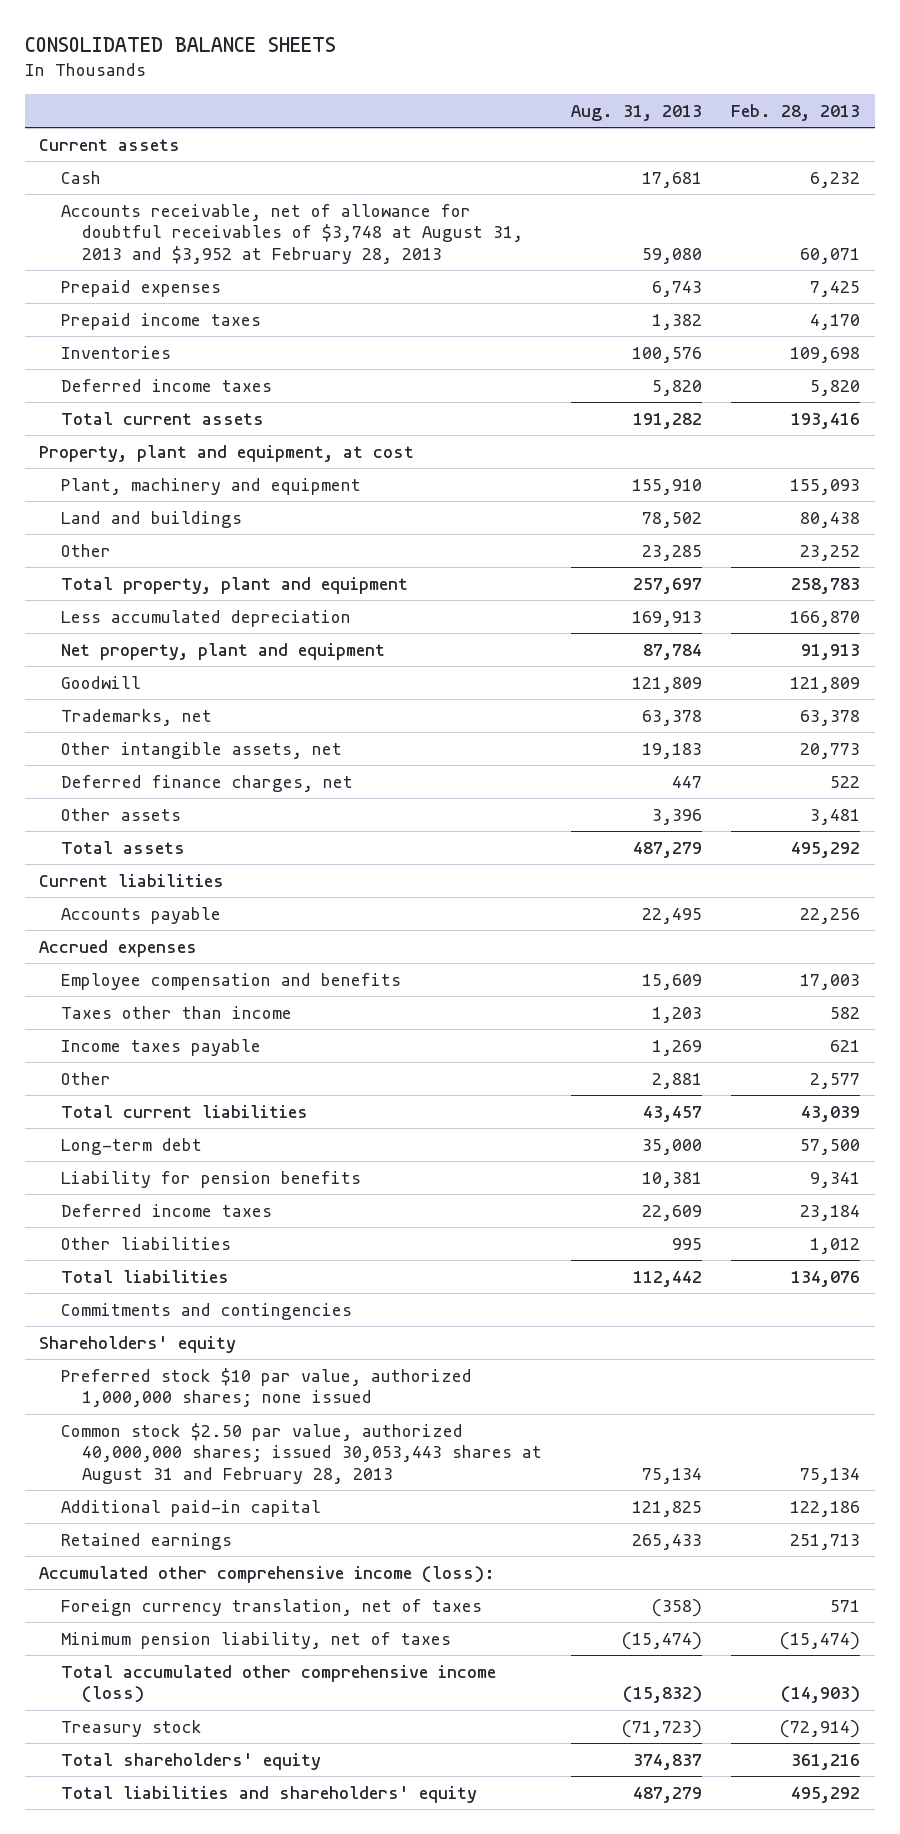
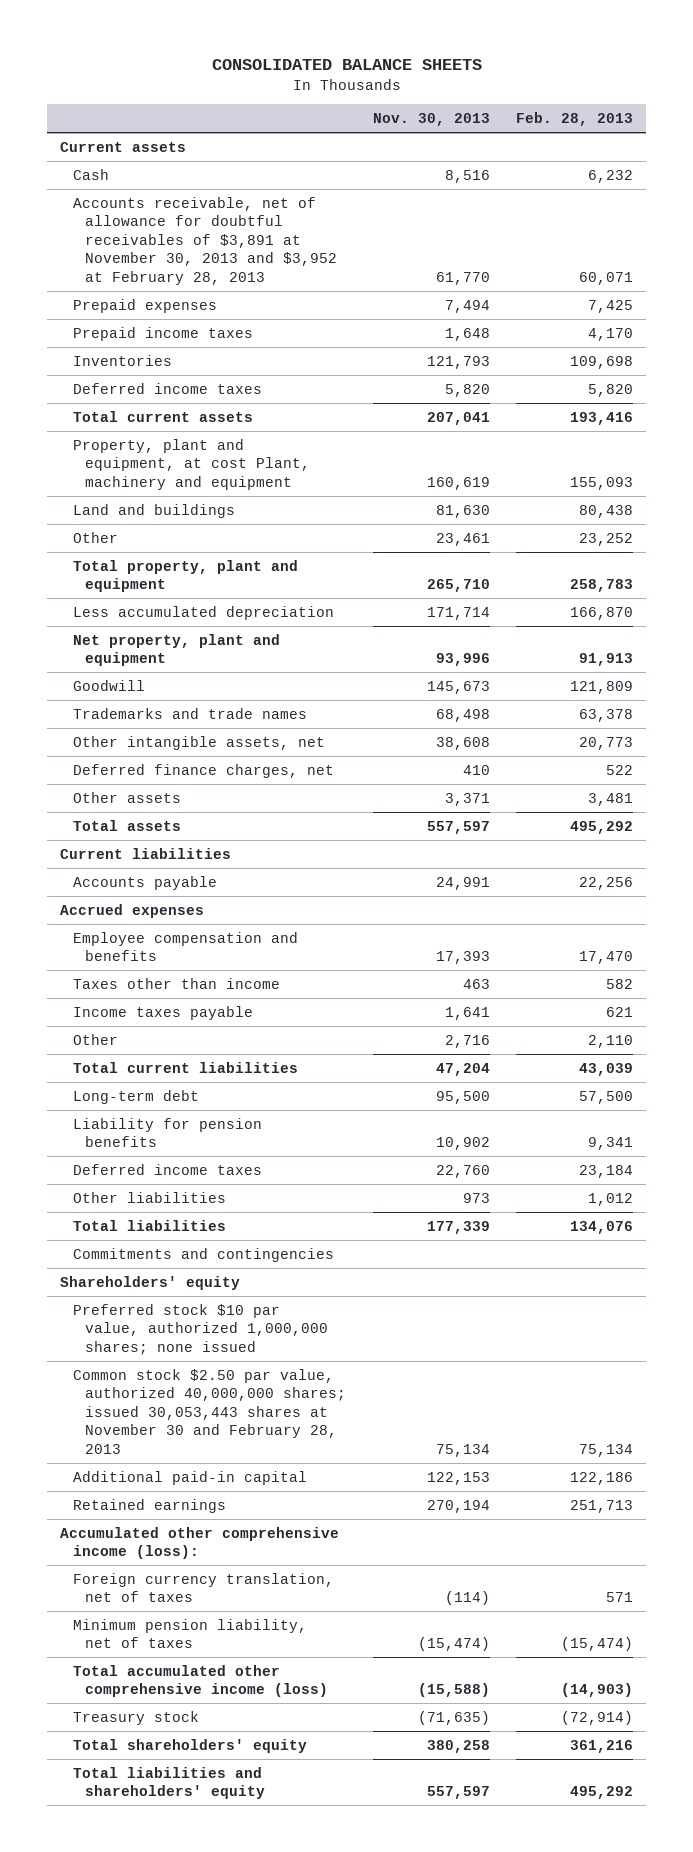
- | Aug. 31, 2013 | Feb. 28, 2013
+ | Nov. 30, 2013 | Feb. 28, 2013
- Accounts receivable, net of allowance for doubtful receivables of $3,748 at August 31, 2013 and $3,952 at February 28, 2013 | 59,080 | 60,071
+ Accounts receivable, net of allowance for doubtful receivables of $3,891 at November 30, 2013 and $3,952 at February 28, 2013 | 61,770 | 60,071
- Property, plant and equipment, at cost
- Plant, machinery and equipment | 155,910 | 155,093
+ Property, plant and equipment, at cost Plant, machinery and equipment | 160,619 | 155,093
- Trademarks, net | 63,378 | 63,378
+ Trademarks and trade names | 68,498 | 63,378
- Employee compensation and benefits | 15,609 | 17,003
+ Employee compensation and benefits | 17,393 | 17,470
- Other | 2,881 | 2,577
+ Other | 2,716 | 2,110
- Common stock $2.50 par value, authorized 40,000,000 shares; issued 30,053,443 shares at August 31 and February 28, 2013 | 75,134 | 75,134
+ Common stock $2.50 par value, authorized 40,000,000 shares; issued 30,053,443 shares at November 30 and February 28, 2013 | 75,134 | 75,134

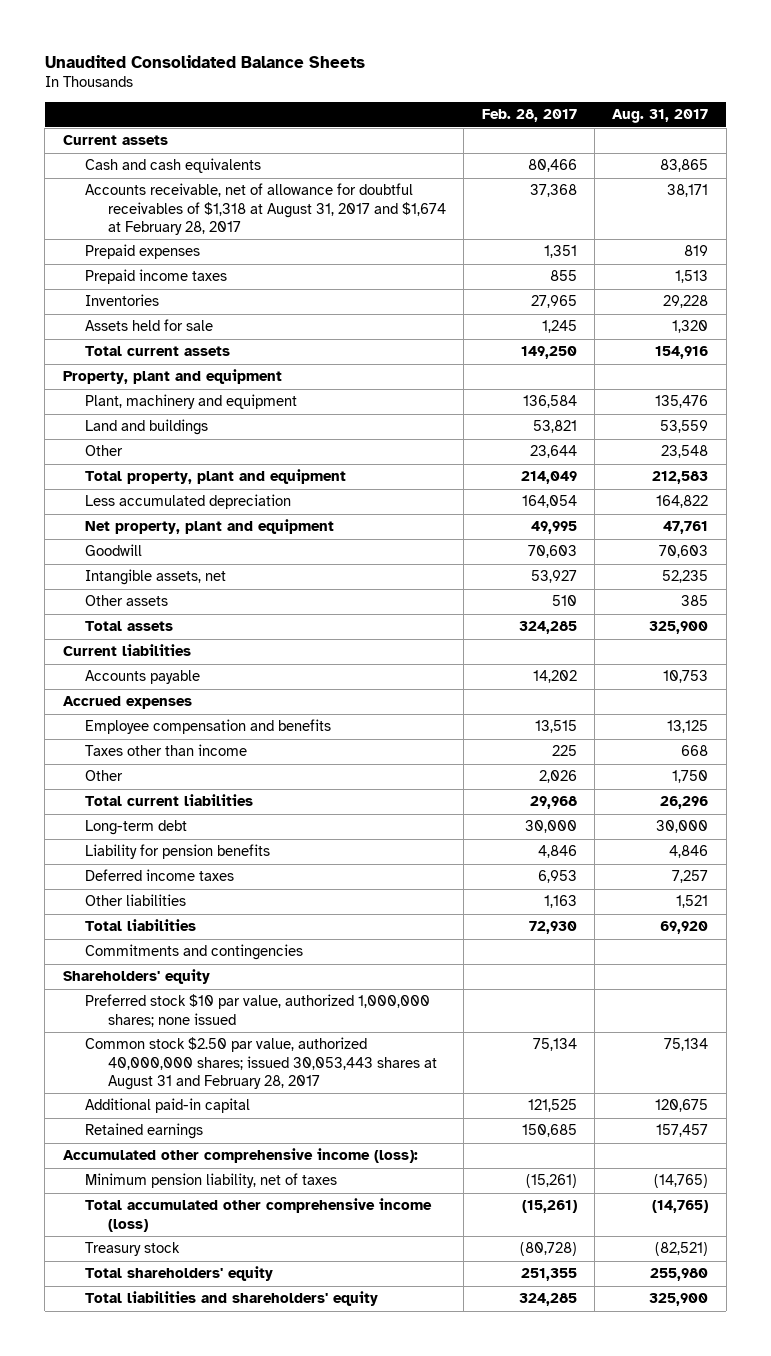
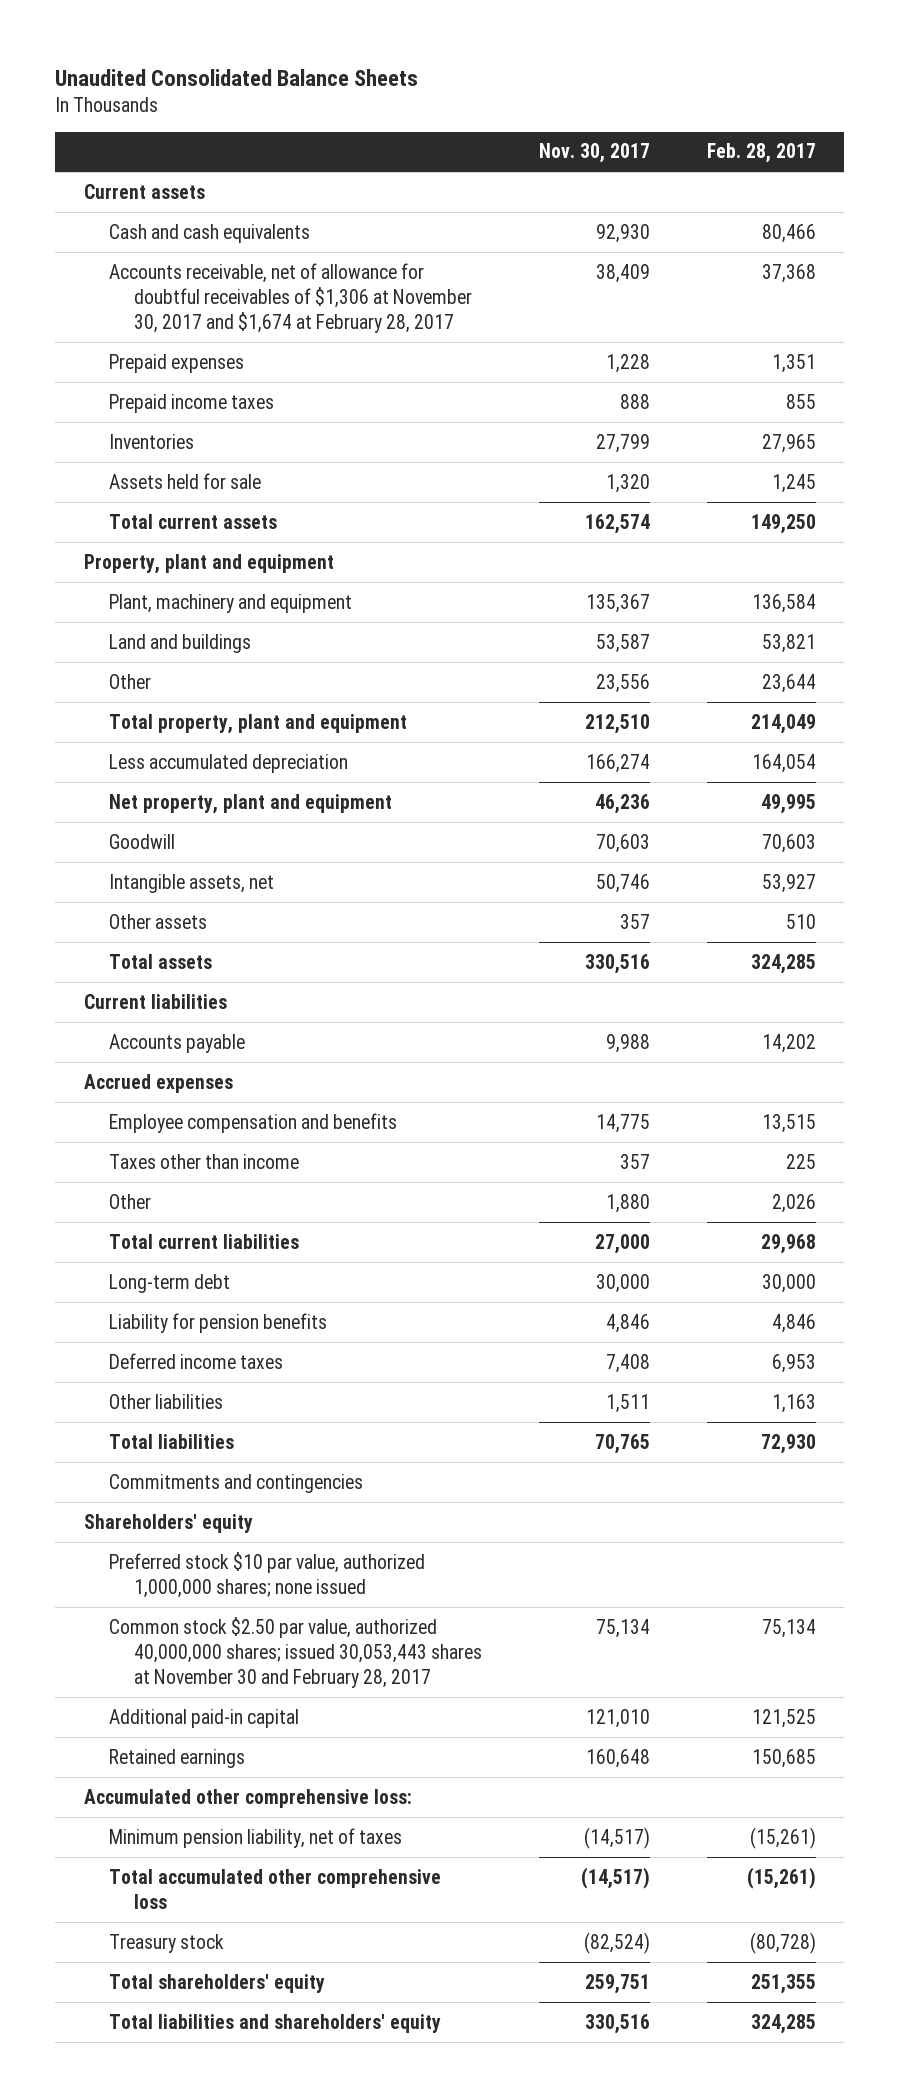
- | Feb. 28, 2017 | Aug. 31, 2017
+ | Nov. 30, 2017 | Feb. 28, 2017
- Accounts receivable, net of allowance for doubtful receivables of $1,318 at August 31, 2017 and $1,674 at February 28, 2017 | 37,368 | 38,171
+ Accounts receivable, net of allowance for doubtful receivables of $1,306 at November 30, 2017 and $1,674 at February 28, 2017 | 38,409 | 37,368
- Common stock $2.50 par value, authorized 40,000,000 shares; issued 30,053,443 shares at August 31 and February 28, 2017 | 75,134 | 75,134
+ Common stock $2.50 par value, authorized 40,000,000 shares; issued 30,053,443 shares at November 30 and February 28, 2017 | 75,134 | 75,134
- Accumulated other comprehensive income (loss):
+ Accumulated other comprehensive loss:
- Total accumulated other comprehensive income (loss) | (15,261) | (14,765)
+ Total accumulated other comprehensive loss | (14,517) | (15,261)

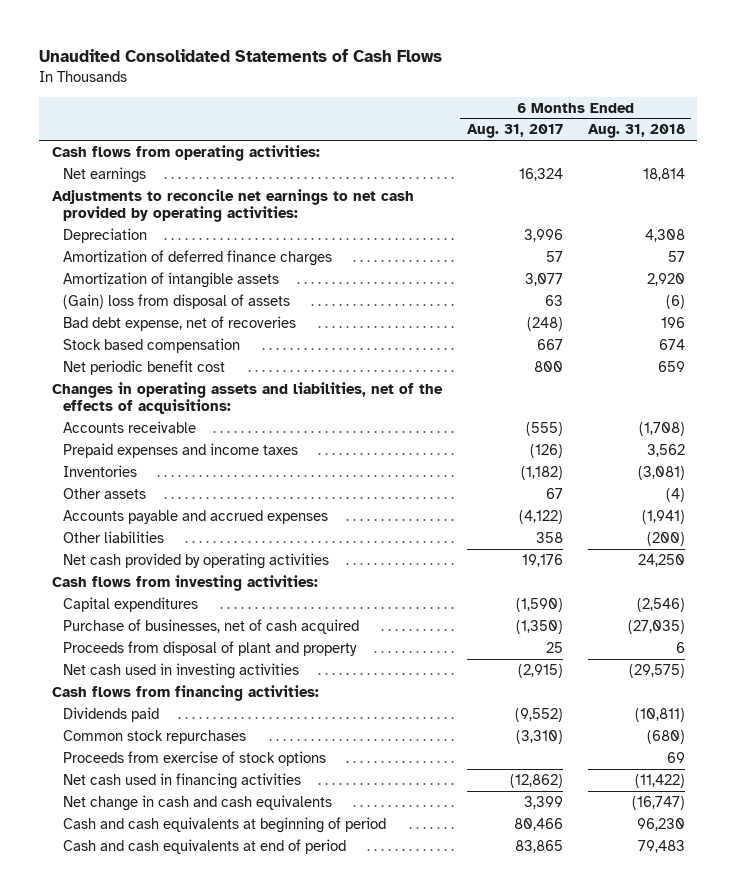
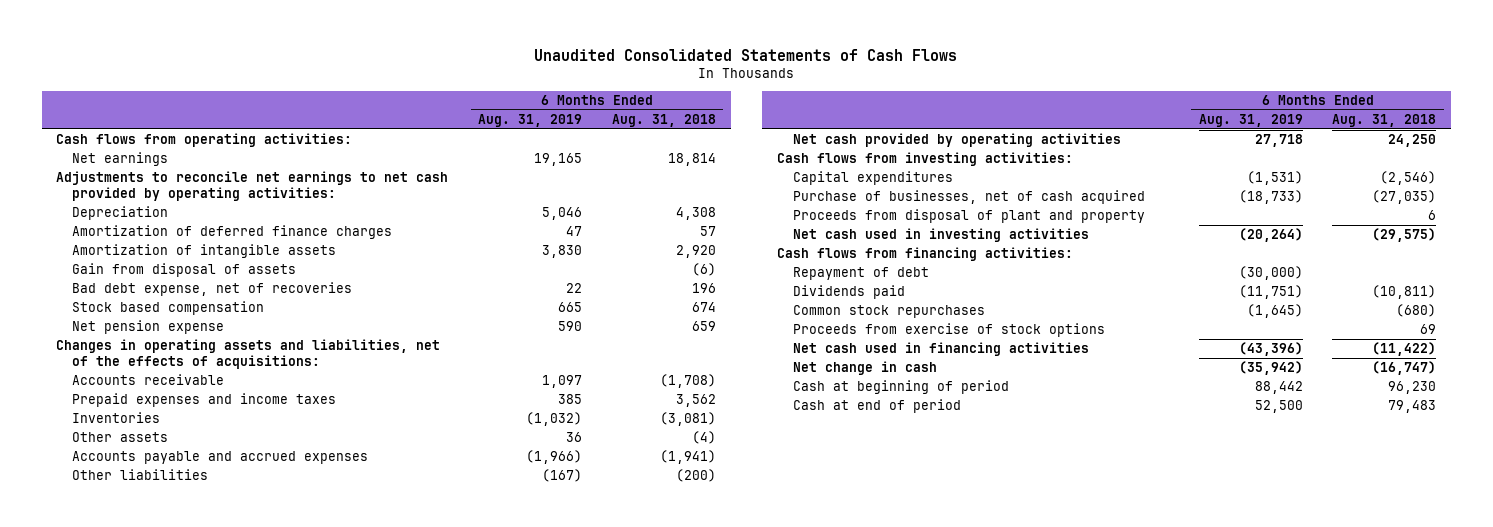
- | 6 Months Ended Aug. 31, 2017 | 6 Months Ended Aug. 31, 2018
+ | 6 Months Ended Aug. 31, 2019 | 6 Months Ended Aug. 31, 2018
- (Gain) loss from disposal of assets | 63 | (6)
+ Gain from disposal of assets | | (6)
- Net periodic benefit cost | 800 | 659
+ Net pension expense | 590 | 659
+ Repayment of debt | (30,000) |
- Net change in cash and cash equivalents | 3,399 | (16,747)
- Cash and cash equivalents at beginning of period | 80,466 | 96,230
- Cash and cash equivalents at end of period | 83,865 | 79,483
+ Net change in cash | (35,942) | (16,747)
+ Cash at beginning of period | 88,442 | 96,230
+ Cash at end of period | 52,500 | 79,483

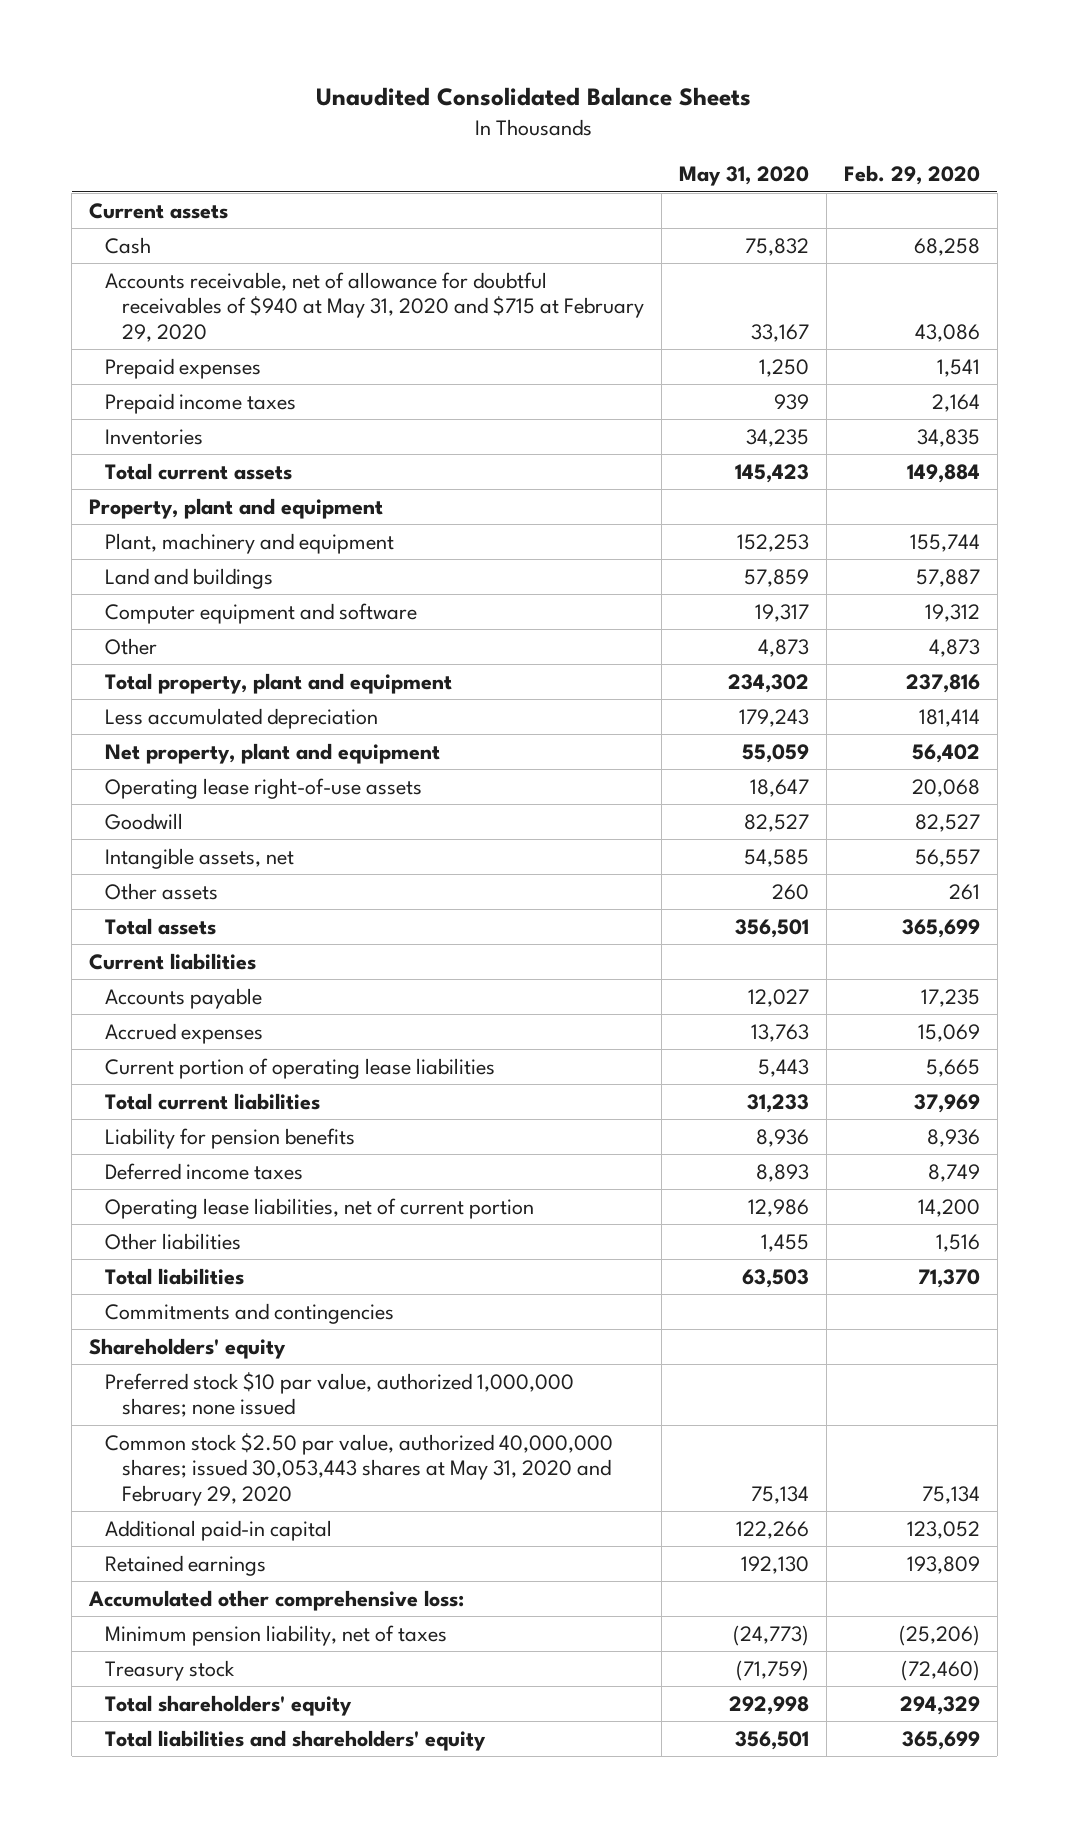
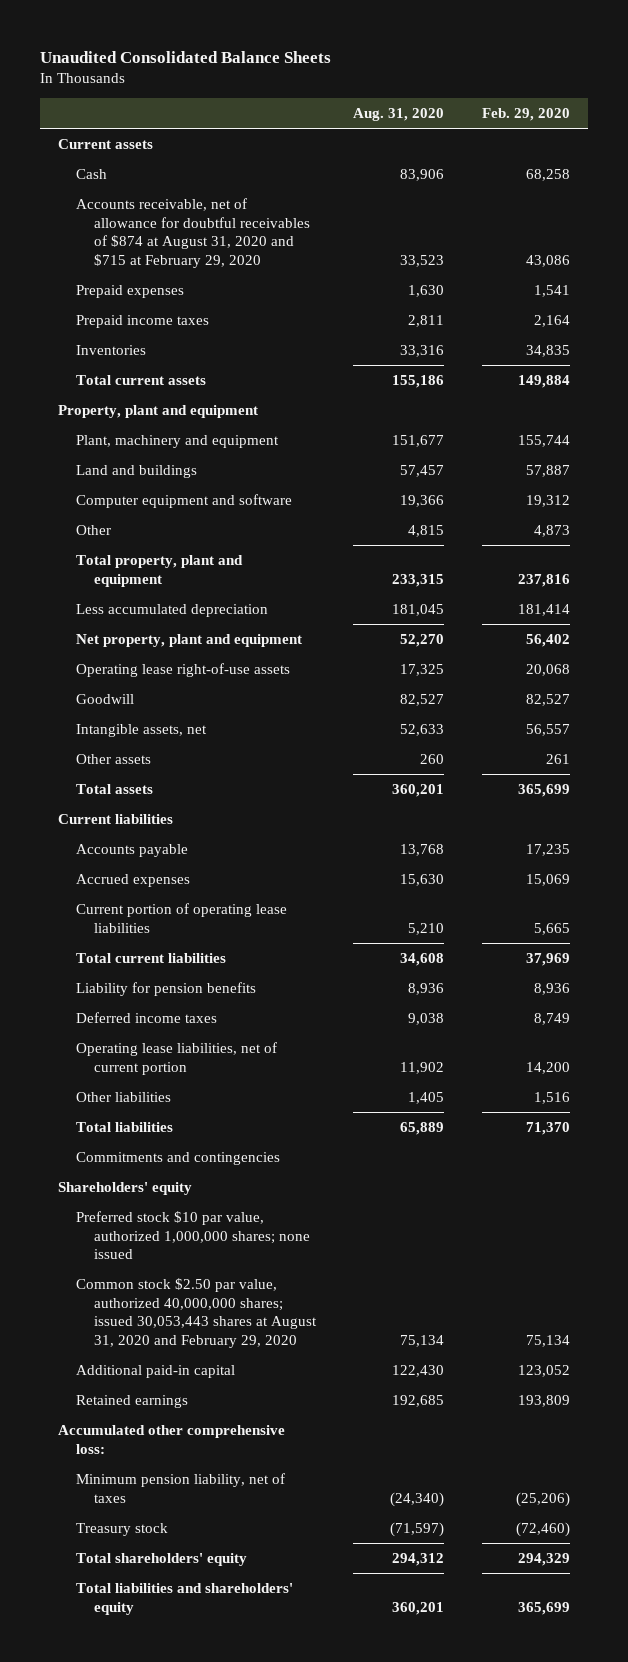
- | May 31, 2020 | Feb. 29, 2020
+ | Aug. 31, 2020 | Feb. 29, 2020
- Accounts receivable, net of allowance for doubtful receivables of $940 at May 31, 2020 and $715 at February 29, 2020 | 33,167 | 43,086
+ Accounts receivable, net of allowance for doubtful receivables of $874 at August 31, 2020 and $715 at February 29, 2020 | 33,523 | 43,086
- Common stock $2.50 par value, authorized 40,000,000 shares; issued 30,053,443 shares at May 31, 2020 and February 29, 2020 | 75,134 | 75,134
+ Common stock $2.50 par value, authorized 40,000,000 shares; issued 30,053,443 shares at August 31, 2020 and February 29, 2020 | 75,134 | 75,134

